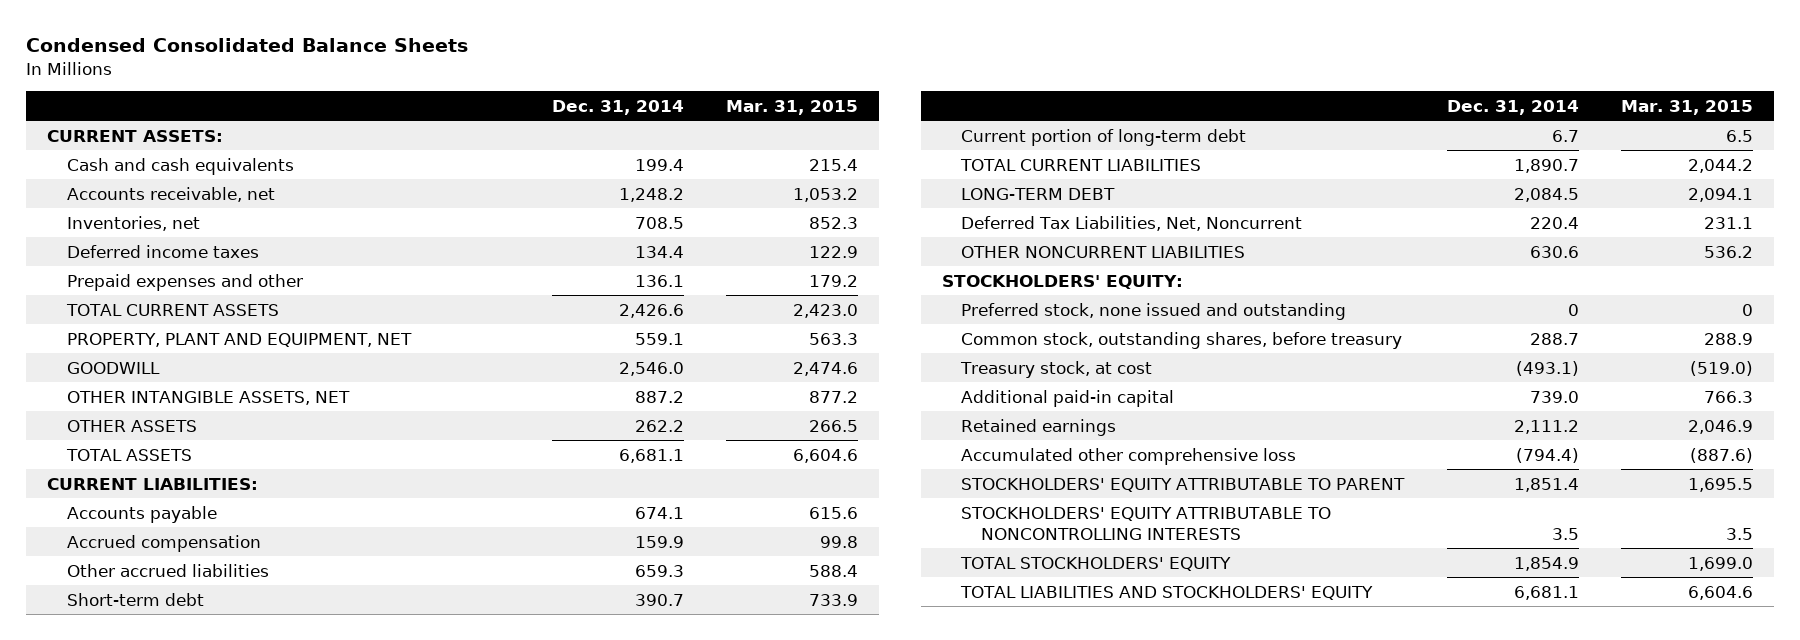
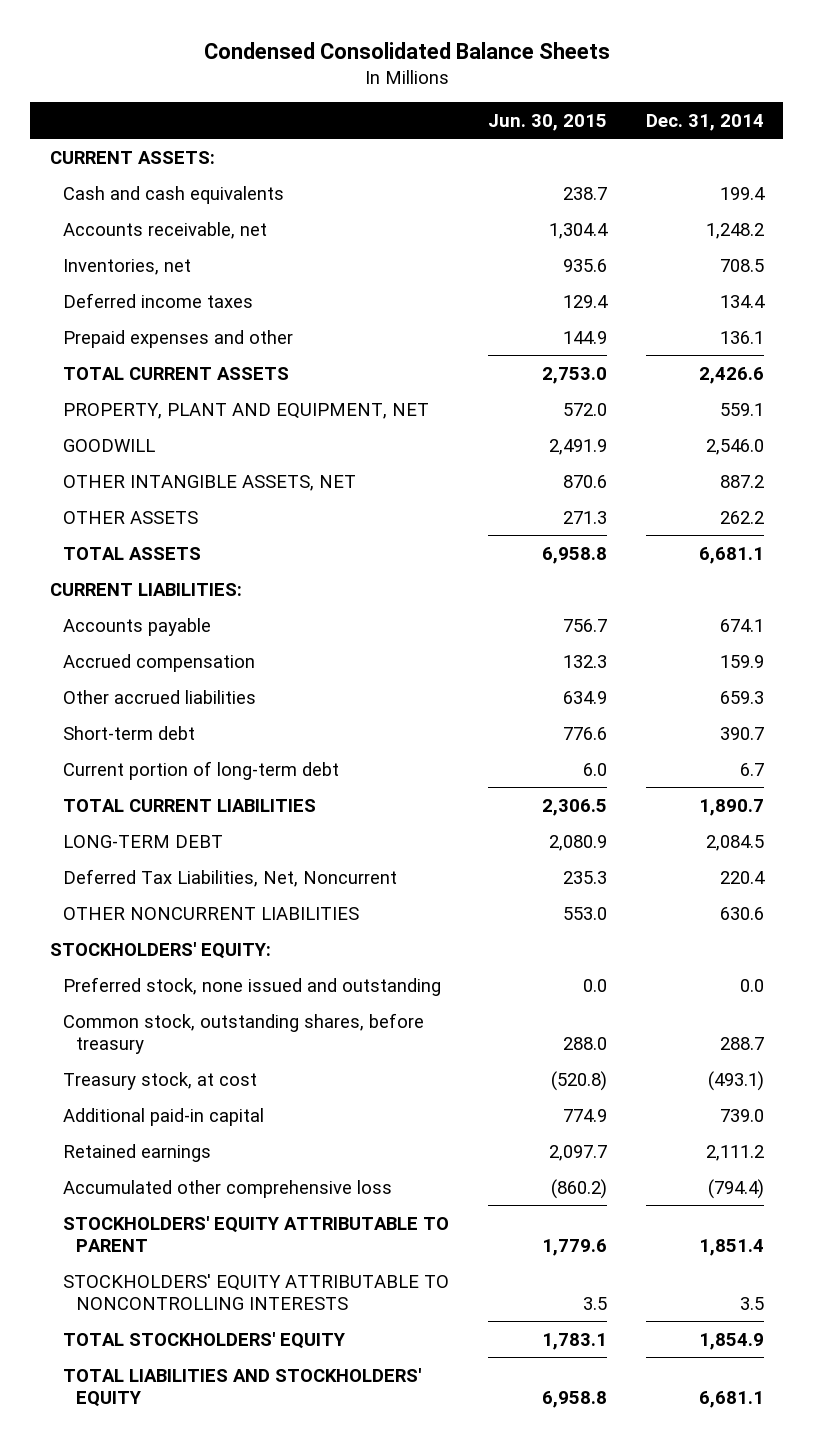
- | Dec. 31, 2014 | Mar. 31, 2015
+ | Jun. 30, 2015 | Dec. 31, 2014
- Preferred stock, none issued and outstanding | 0 | 0
+ Preferred stock, none issued and outstanding | 0.0 | 0.0

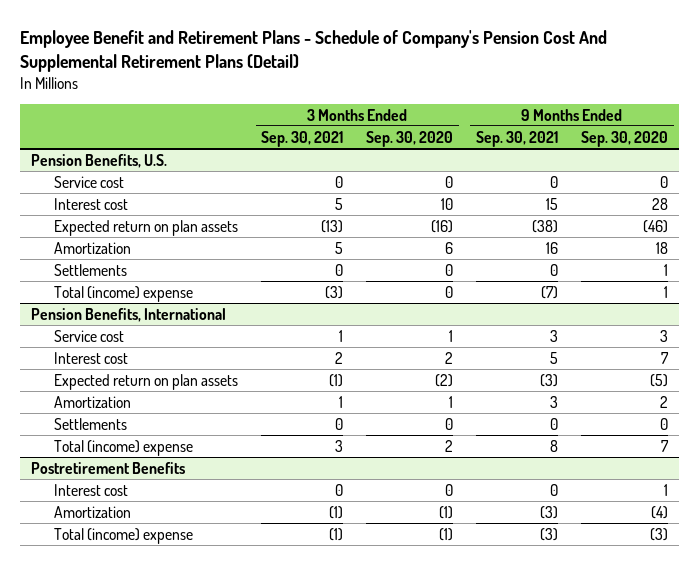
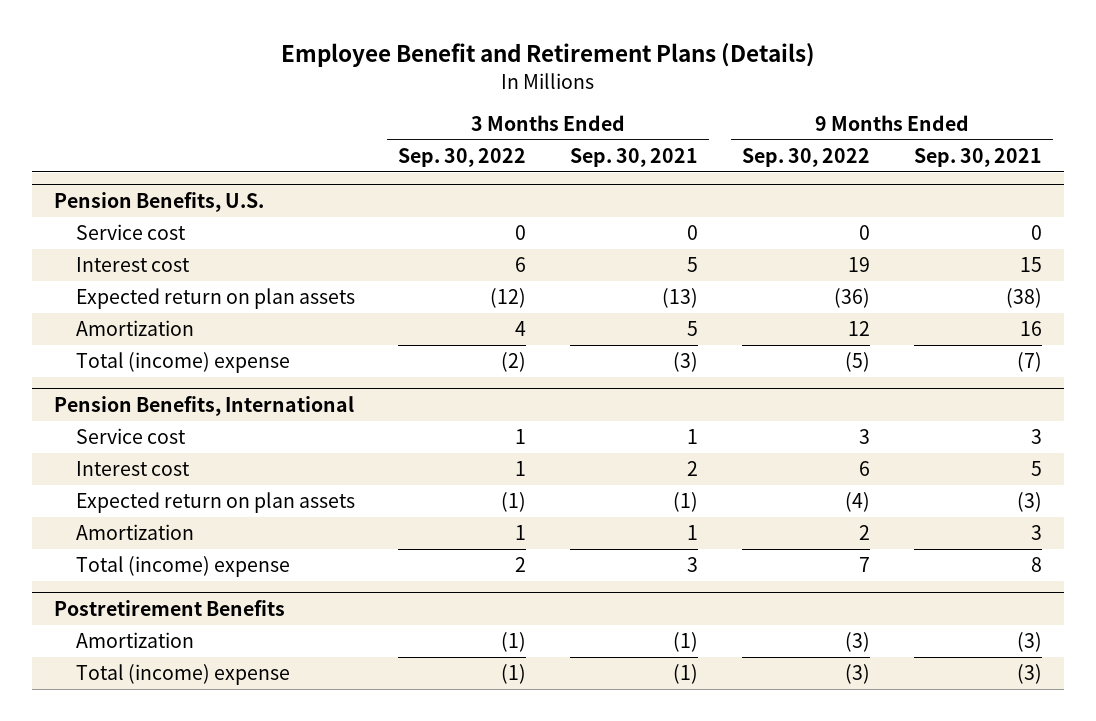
- Employee Benefit and Retirement Plans - Schedule of Company's Pension Cost And Supplemental Retirement Plans (Detail)
+ Employee Benefit and Retirement Plans (Details)
- | 3 Months Ended Sep. 30, 2021 | 3 Months Ended Sep. 30, 2020 | 9 Months Ended Sep. 30, 2021 | 9 Months Ended Sep. 30, 2020
+ | 3 Months Ended Sep. 30, 2022 | 3 Months Ended Sep. 30, 2021 | 9 Months Ended Sep. 30, 2022 | 9 Months Ended Sep. 30, 2021
@ Pension Benefits, U.S.
- Settlements | 0 | 0 | 0 | 1
@ Pension Benefits, International
- Settlements | 0 | 0 | 0 | 0
@ Postretirement Benefits
- Interest cost | 0 | 0 | 0 | 1

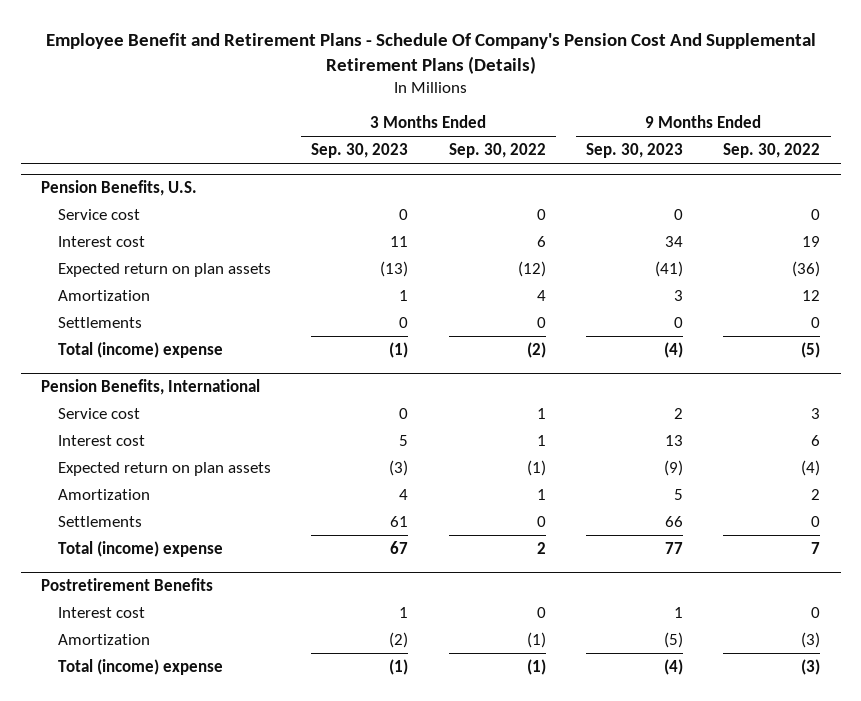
- Employee Benefit and Retirement Plans (Details)
+ Employee Benefit and Retirement Plans - Schedule Of Company's Pension Cost And Supplemental Retirement Plans (Details)
- | 3 Months Ended Sep. 30, 2022 | 3 Months Ended Sep. 30, 2021 | 9 Months Ended Sep. 30, 2022 | 9 Months Ended Sep. 30, 2021
+ | 3 Months Ended Sep. 30, 2023 | 3 Months Ended Sep. 30, 2022 | 9 Months Ended Sep. 30, 2023 | 9 Months Ended Sep. 30, 2022
@ Pension Benefits, U.S.
+ Settlements | 0 | 0 | 0 | 0
@ Pension Benefits, International
+ Settlements | 61 | 0 | 66 | 0
@ Postretirement Benefits
+ Interest cost | 1 | 0 | 1 | 0

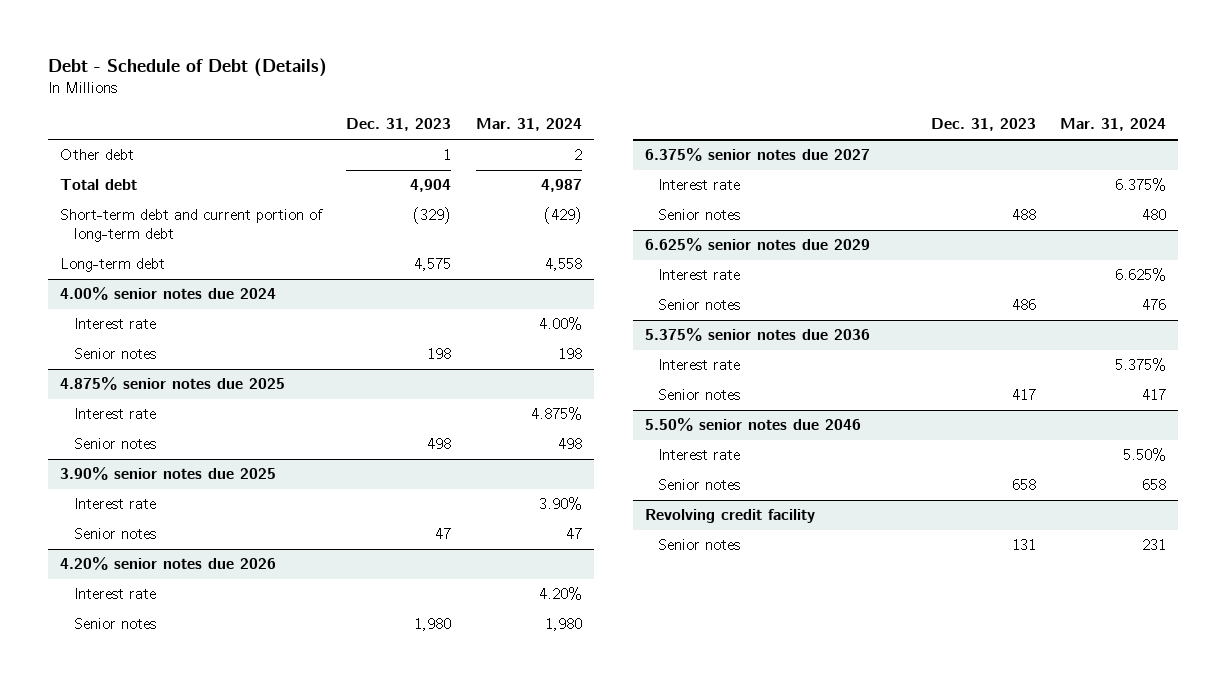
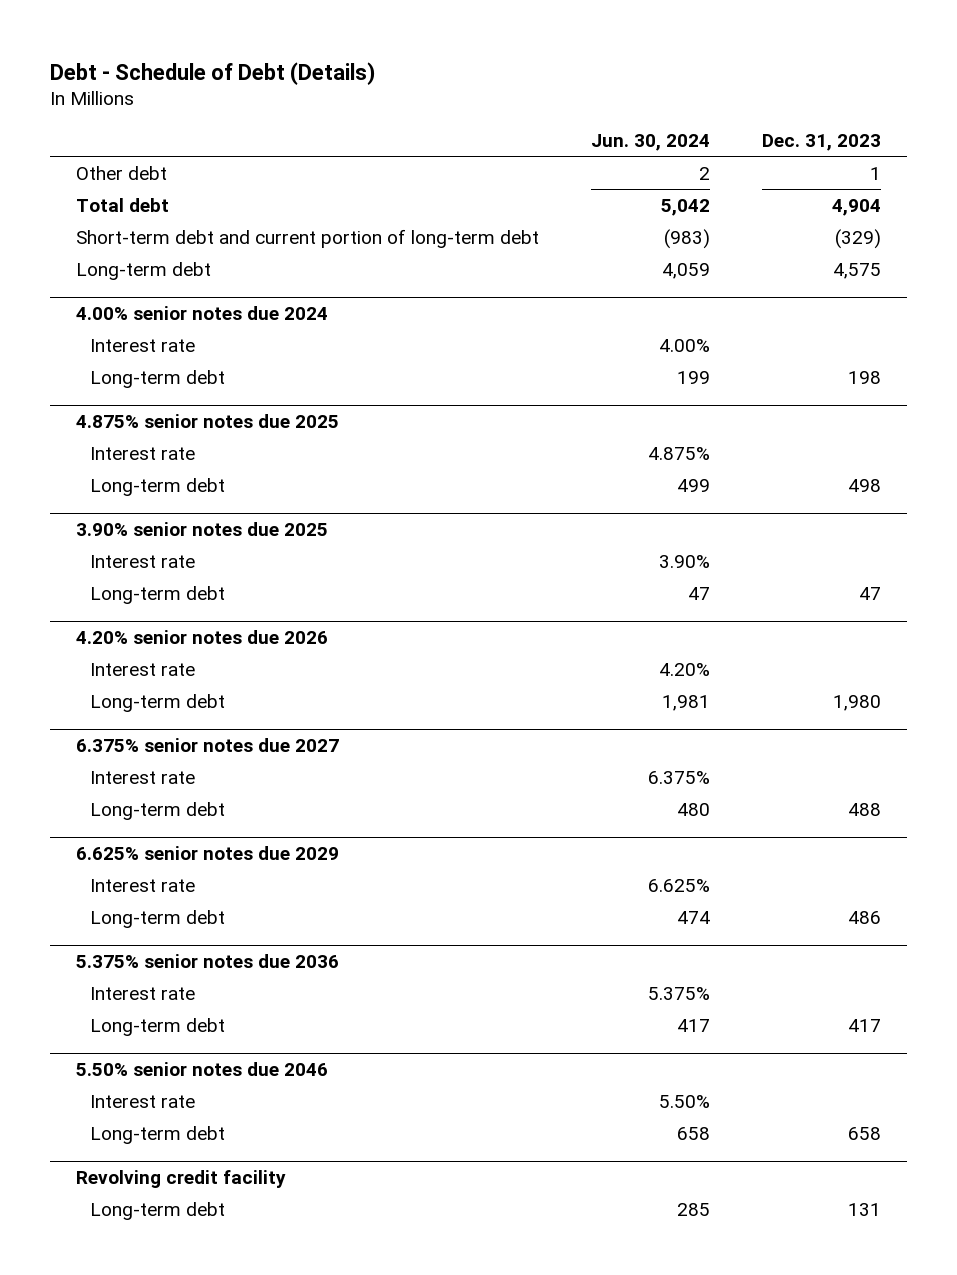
- | Dec. 31, 2023 | Mar. 31, 2024
+ | Jun. 30, 2024 | Dec. 31, 2023
@ 4.00% senior notes due 2024
- Senior notes | 198 | 198
+ Long-term debt | 199 | 198
@ 4.875% senior notes due 2025
- Senior notes | 498 | 498
+ Long-term debt | 499 | 498
@ 3.90% senior notes due 2025
- Senior notes | 47 | 47
+ Long-term debt | 47 | 47
@ 4.20% senior notes due 2026
- Senior notes | 1,980 | 1,980
+ Long-term debt | 1,981 | 1,980
@ 6.375% senior notes due 2027
- Senior notes | 488 | 480
+ Long-term debt | 480 | 488
@ 6.625% senior notes due 2029
- Senior notes | 486 | 476
+ Long-term debt | 474 | 486
@ 5.375% senior notes due 2036
- Senior notes | 417 | 417
+ Long-term debt | 417 | 417
@ 5.50% senior notes due 2046
- Senior notes | 658 | 658
+ Long-term debt | 658 | 658
@ Revolving credit facility
- Senior notes | 131 | 231
+ Long-term debt | 285 | 131

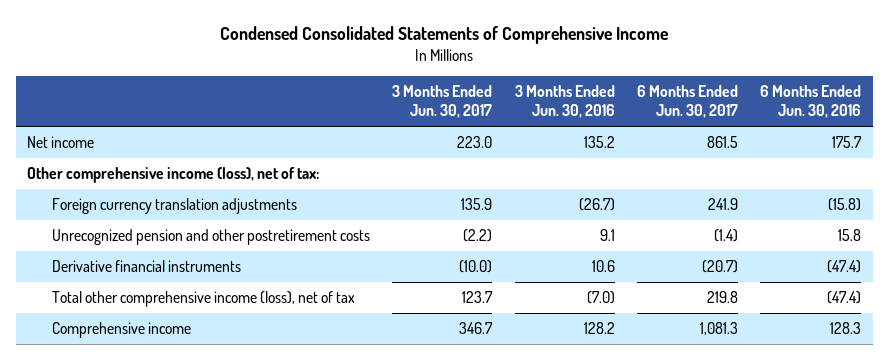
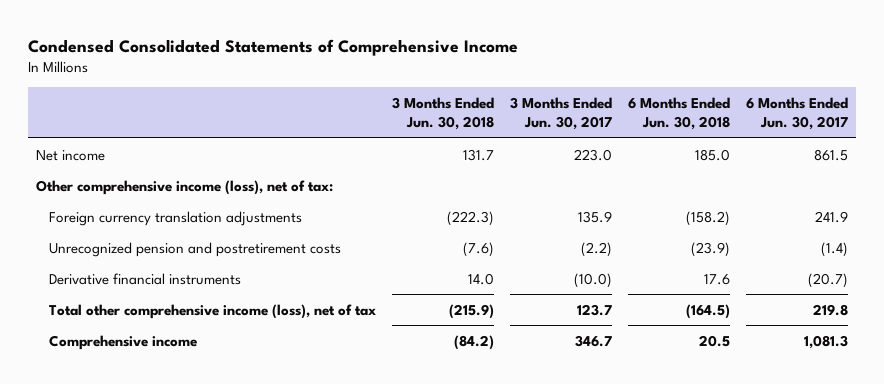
- | 3 Months Ended Jun. 30, 2017 | 3 Months Ended Jun. 30, 2016 | 6 Months Ended Jun. 30, 2017 | 6 Months Ended Jun. 30, 2016
+ | 3 Months Ended Jun. 30, 2018 | 3 Months Ended Jun. 30, 2017 | 6 Months Ended Jun. 30, 2018 | 6 Months Ended Jun. 30, 2017
- Unrecognized pension and other postretirement costs | (2.2) | 9.1 | (1.4) | 15.8
+ Unrecognized pension and postretirement costs | (7.6) | (2.2) | (23.9) | (1.4)

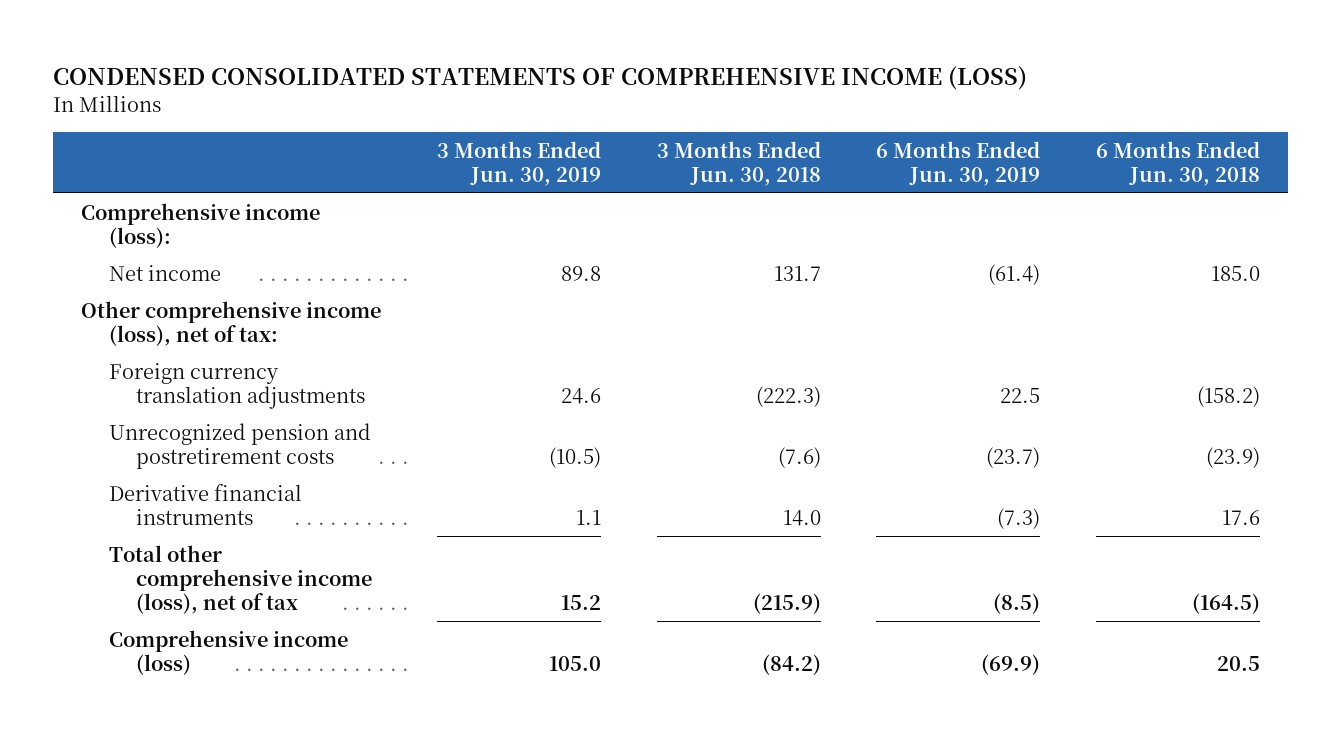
- Condensed Consolidated Statements of Comprehensive Income
+ CONDENSED CONSOLIDATED STATEMENTS OF COMPREHENSIVE INCOME (LOSS)
- | 3 Months Ended Jun. 30, 2018 | 3 Months Ended Jun. 30, 2017 | 6 Months Ended Jun. 30, 2018 | 6 Months Ended Jun. 30, 2017
+ | 3 Months Ended Jun. 30, 2019 | 3 Months Ended Jun. 30, 2018 | 6 Months Ended Jun. 30, 2019 | 6 Months Ended Jun. 30, 2018
+ Comprehensive income (loss):
- Comprehensive income | (84.2) | 346.7 | 20.5 | 1,081.3
+ Comprehensive income (loss) | 105.0 | (84.2) | (69.9) | 20.5

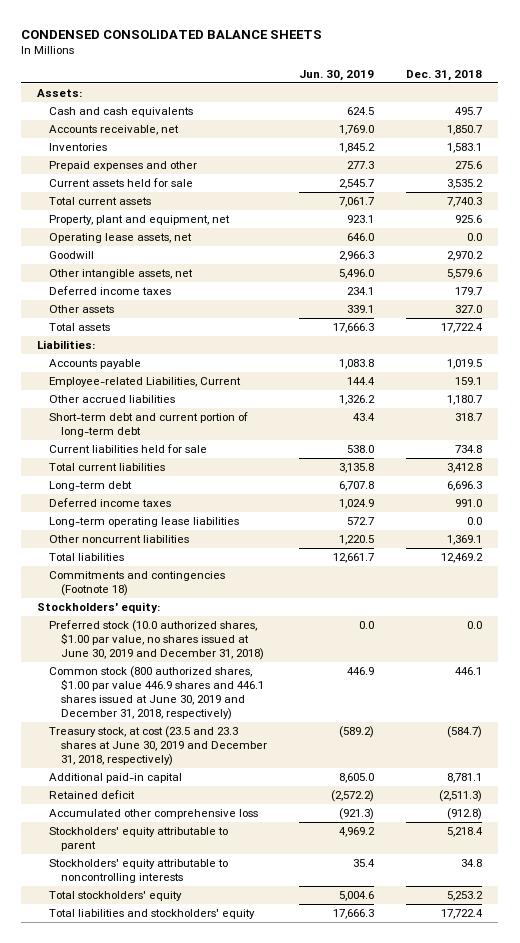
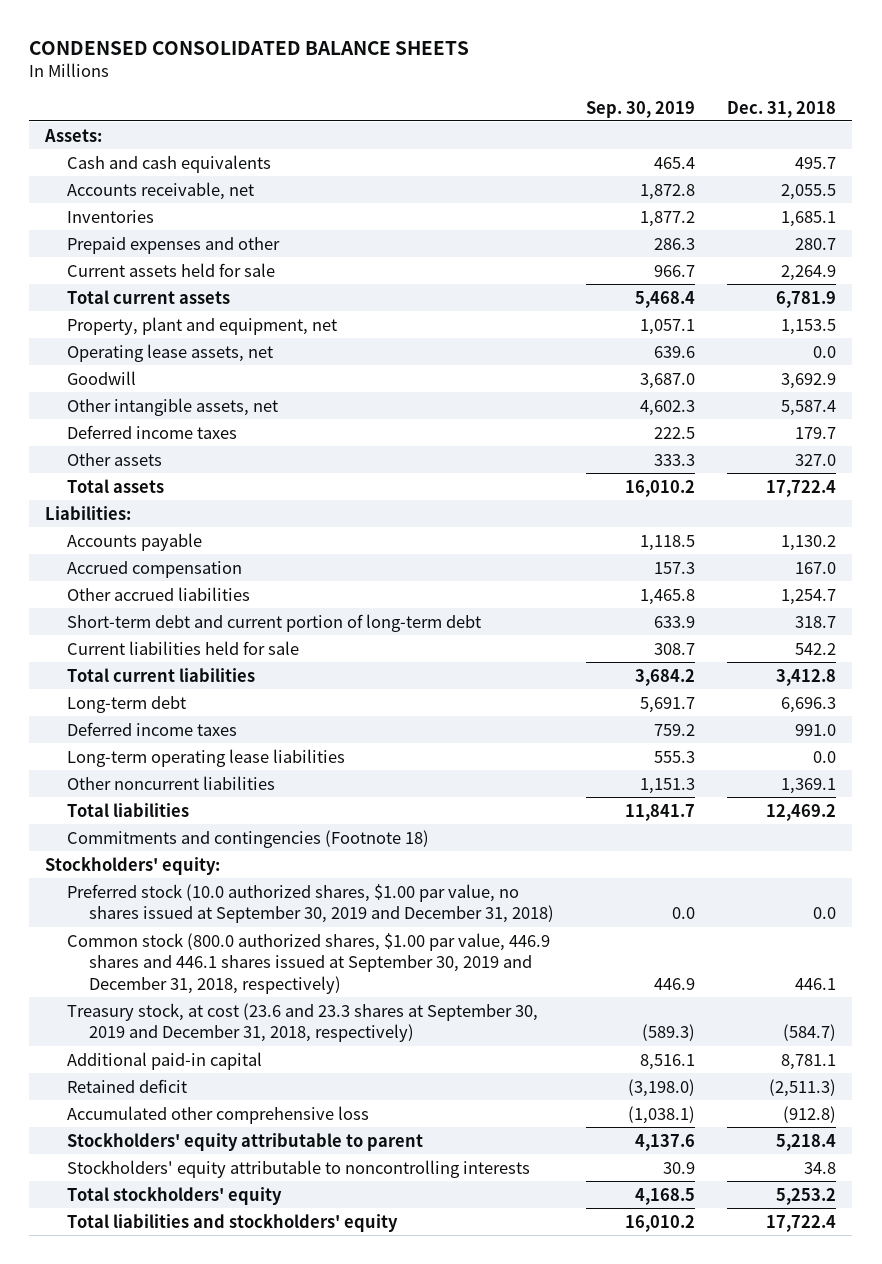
- | Jun. 30, 2019 | Dec. 31, 2018
+ | Sep. 30, 2019 | Dec. 31, 2018
- Accounts receivable, net | 1,769.0 | 1,850.7
- Inventories | 1,845.2 | 1,583.1
- Prepaid expenses and other | 277.3 | 275.6
- Current assets held for sale | 2,545.7 | 3,535.2
- Total current assets | 7,061.7 | 7,740.3
- Property, plant and equipment, net | 923.1 | 925.6
+ Accounts receivable, net | 1,872.8 | 2,055.5
+ Inventories | 1,877.2 | 1,685.1
+ Prepaid expenses and other | 286.3 | 280.7
+ Current assets held for sale | 966.7 | 2,264.9
+ Total current assets | 5,468.4 | 6,781.9
+ Property, plant and equipment, net | 1,057.1 | 1,153.5
- Goodwill | 2,966.3 | 2,970.2
- Other intangible assets, net | 5,496.0 | 5,579.6
+ Goodwill | 3,687.0 | 3,692.9
+ Other intangible assets, net | 4,602.3 | 5,587.4
- Accounts payable | 1,083.8 | 1,019.5
- Employee-related Liabilities, Current | 144.4 | 159.1
- Other accrued liabilities | 1,326.2 | 1,180.7
+ Accounts payable | 1,118.5 | 1,130.2
+ Accrued compensation | 157.3 | 167.0
+ Other accrued liabilities | 1,465.8 | 1,254.7
- Current liabilities held for sale | 538.0 | 734.8
+ Current liabilities held for sale | 308.7 | 542.2
- Preferred stock (10.0 authorized shares, $1.00 par value, no shares issued at June 30, 2019 and December 31, 2018) | 0.0 | 0.0
- Common stock (800 authorized shares, $1.00 par value 446.9 shares and 446.1 shares issued at June 30, 2019 and December 31, 2018, respectively) | 446.9 | 446.1
- Treasury stock, at cost (23.5 and 23.3 shares at June 30, 2019 and December 31, 2018, respectively) | (589.2) | (584.7)
+ Preferred stock (10.0 authorized shares, $1.00 par value, no shares issued at September 30, 2019 and December 31, 2018) | 0.0 | 0.0
+ Common stock (800.0 authorized shares, $1.00 par value, 446.9 shares and 446.1 shares issued at September 30, 2019 and December 31, 2018, respectively) | 446.9 | 446.1
+ Treasury stock, at cost (23.6 and 23.3 shares at September 30, 2019 and December 31, 2018, respectively) | (589.3) | (584.7)

